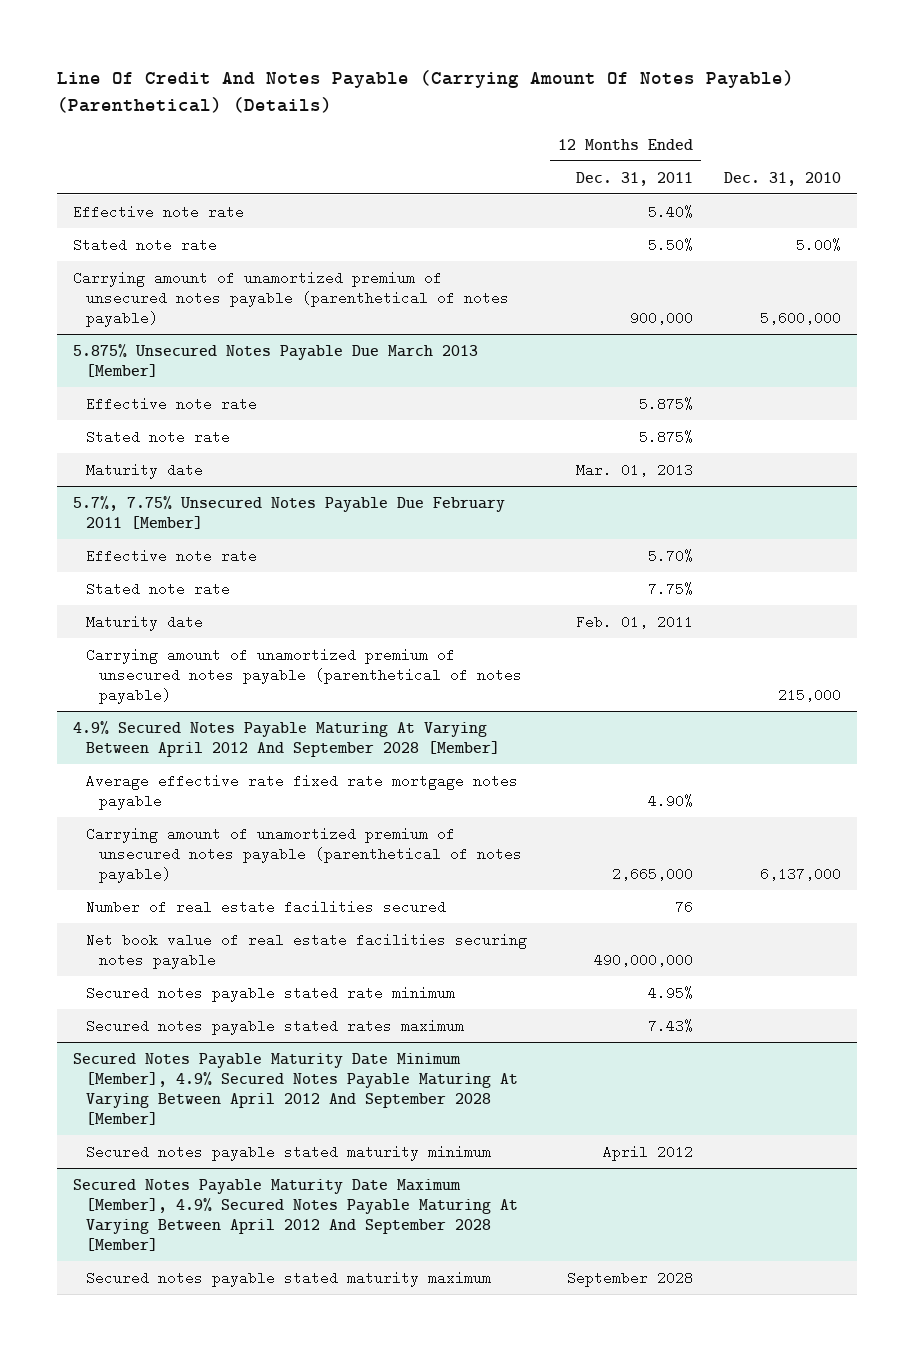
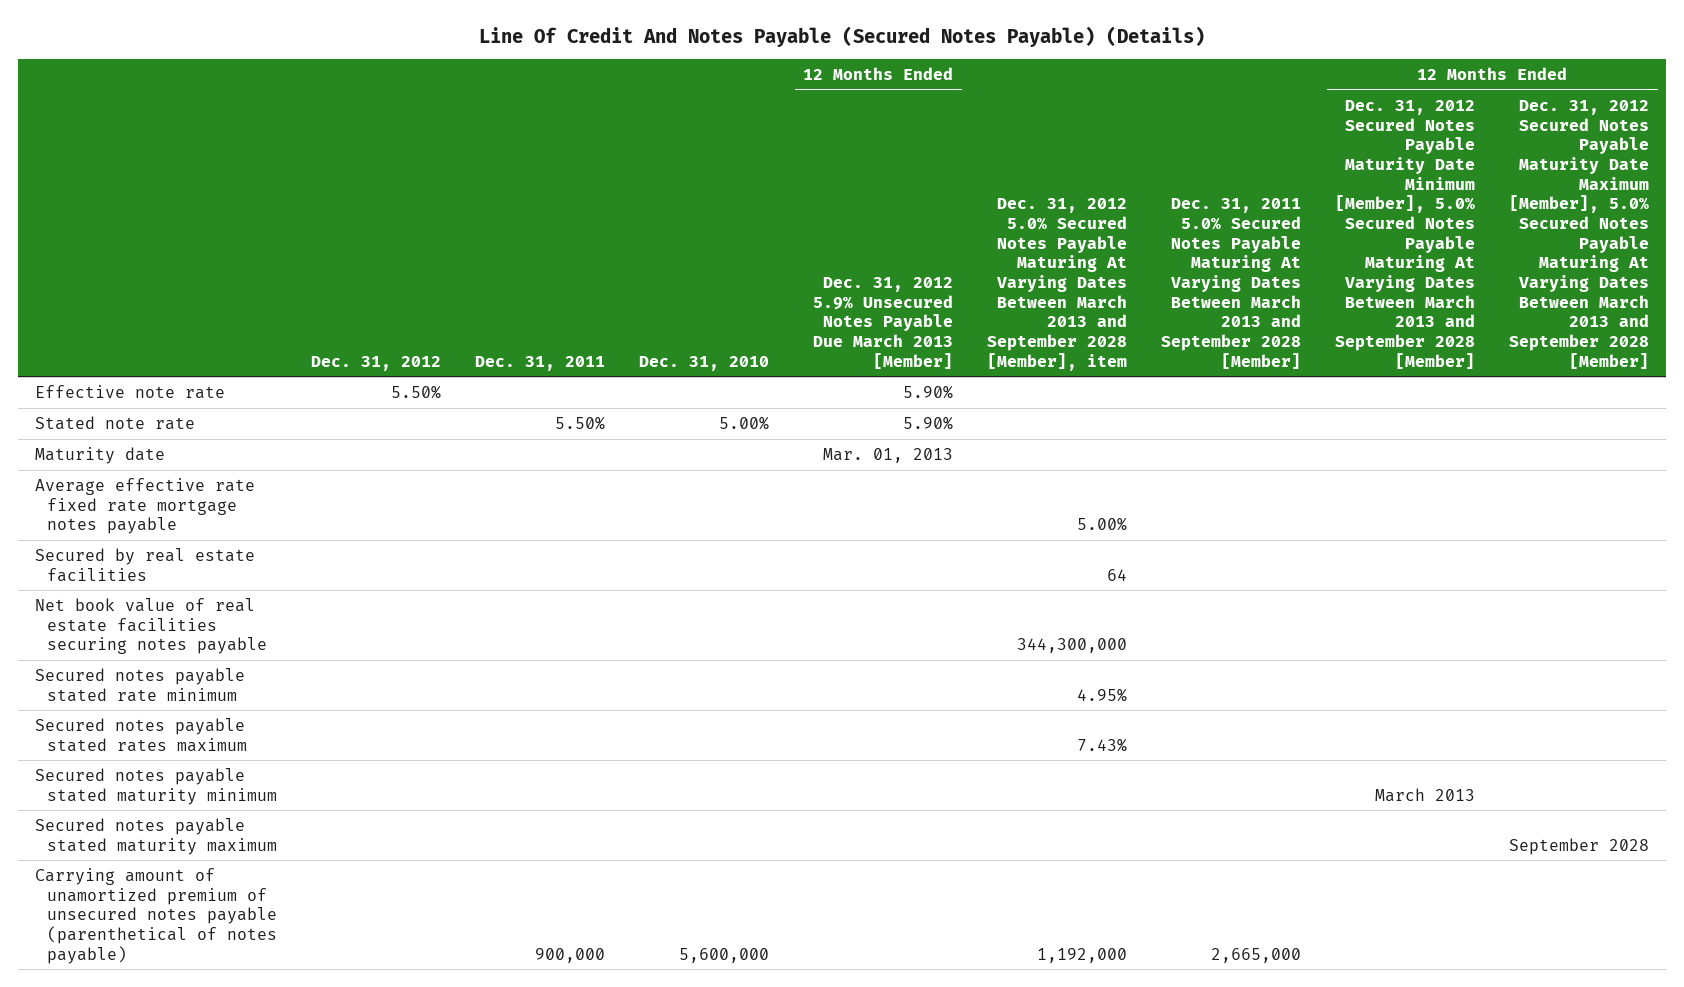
- Line Of Credit And Notes Payable (Carrying Amount Of Notes Payable) (Parenthetical) (Details)
+ Line Of Credit And Notes Payable (Secured Notes Payable) (Details)
- | 12 Months Ended Dec. 31, 2011 | Dec. 31, 2010
+ | Dec. 31, 2012 | Dec. 31, 2011 | Dec. 31, 2010 | 12 Months Ended Dec. 31, 2012 5.9% Unsecured Notes Payable Due March 2013 [Member] | Dec. 31, 2012 5.0% Secured Notes Payable Maturing At Varying Dates Between March 2013 and September 2028 [Member], item | Dec. 31, 2011 5.0% Secured Notes Payable Maturing At Varying Dates Between March 2013 and September 2028 [Member] | 12 Months Ended Dec. 31, 2012 Secured Notes Payable Maturity Date Minimum [Member], 5.0% Secured Notes Payable Maturing At Varying Dates Between March 2013 and September 2028 [Member] | 12 Months Ended Dec. 31, 2012 Secured Notes Payable Maturity Date Maximum [Member], 5.0% Secured Notes Payable Maturing At Varying Dates Between March 2013 and September 2028 [Member]
+ Maturity date | | | | Mar. 01, 2013 | | | |
+ Average effective rate fixed rate mortgage notes payable | | | | | 5.00% | | |
+ Secured by real estate facilities | | | | | 64 | | |
+ Net book value of real estate facilities securing notes payable | | | | | 344,300,000 | | |
+ Secured notes payable stated rate minimum | | | | | 4.95% | | |
+ Secured notes payable stated rates maximum | | | | | 7.43% | | |
+ Secured notes payable stated maturity minimum | | | | | | | March 2013 |
+ Secured notes payable stated maturity maximum | | | | | | | | September 2028
- 5.875% Unsecured Notes Payable Due March 2013 [Member]
- Effective note rate | 5.875% |
- Stated note rate | 5.875% |
- Maturity date | Mar. 01, 2013 |
- 5.7%, 7.75% Unsecured Notes Payable Due February 2011 [Member]
- Effective note rate | 5.70% |
- Stated note rate | 7.75% |
- Maturity date | Feb. 01, 2011 |
- Carrying amount of unamortized premium of unsecured notes payable (parenthetical of notes payable) | | 215,000
- 4.9% Secured Notes Payable Maturing At Varying Between April 2012 And September 2028 [Member]
- Average effective rate fixed rate mortgage notes payable | 4.90% |
- Carrying amount of unamortized premium of unsecured notes payable (parenthetical of notes payable) | 2,665,000 | 6,137,000
- Number of real estate facilities secured | 76 |
- Net book value of real estate facilities securing notes payable | 490,000,000 |
- Secured notes payable stated rate minimum | 4.95% |
- Secured notes payable stated rates maximum | 7.43% |
- Secured Notes Payable Maturity Date Minimum [Member], 4.9% Secured Notes Payable Maturing At Varying Between April 2012 And September 2028 [Member]
- Secured notes payable stated maturity minimum | April 2012 |
- Secured Notes Payable Maturity Date Maximum [Member], 4.9% Secured Notes Payable Maturing At Varying Between April 2012 And September 2028 [Member]
- Secured notes payable stated maturity maximum | September 2028 |

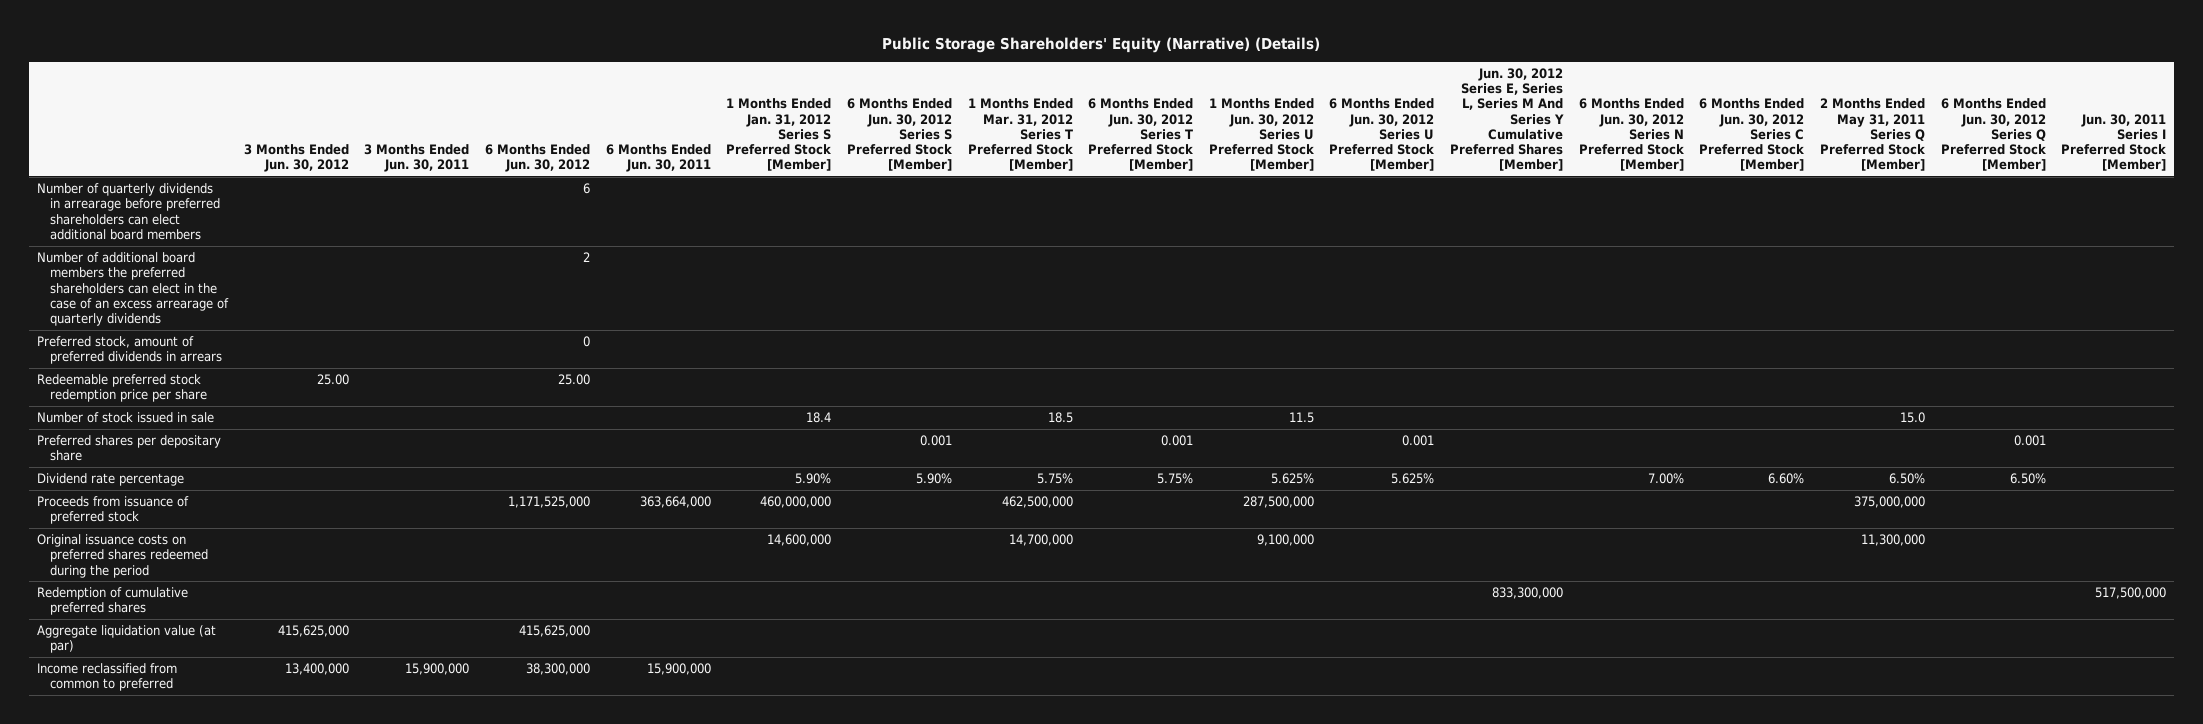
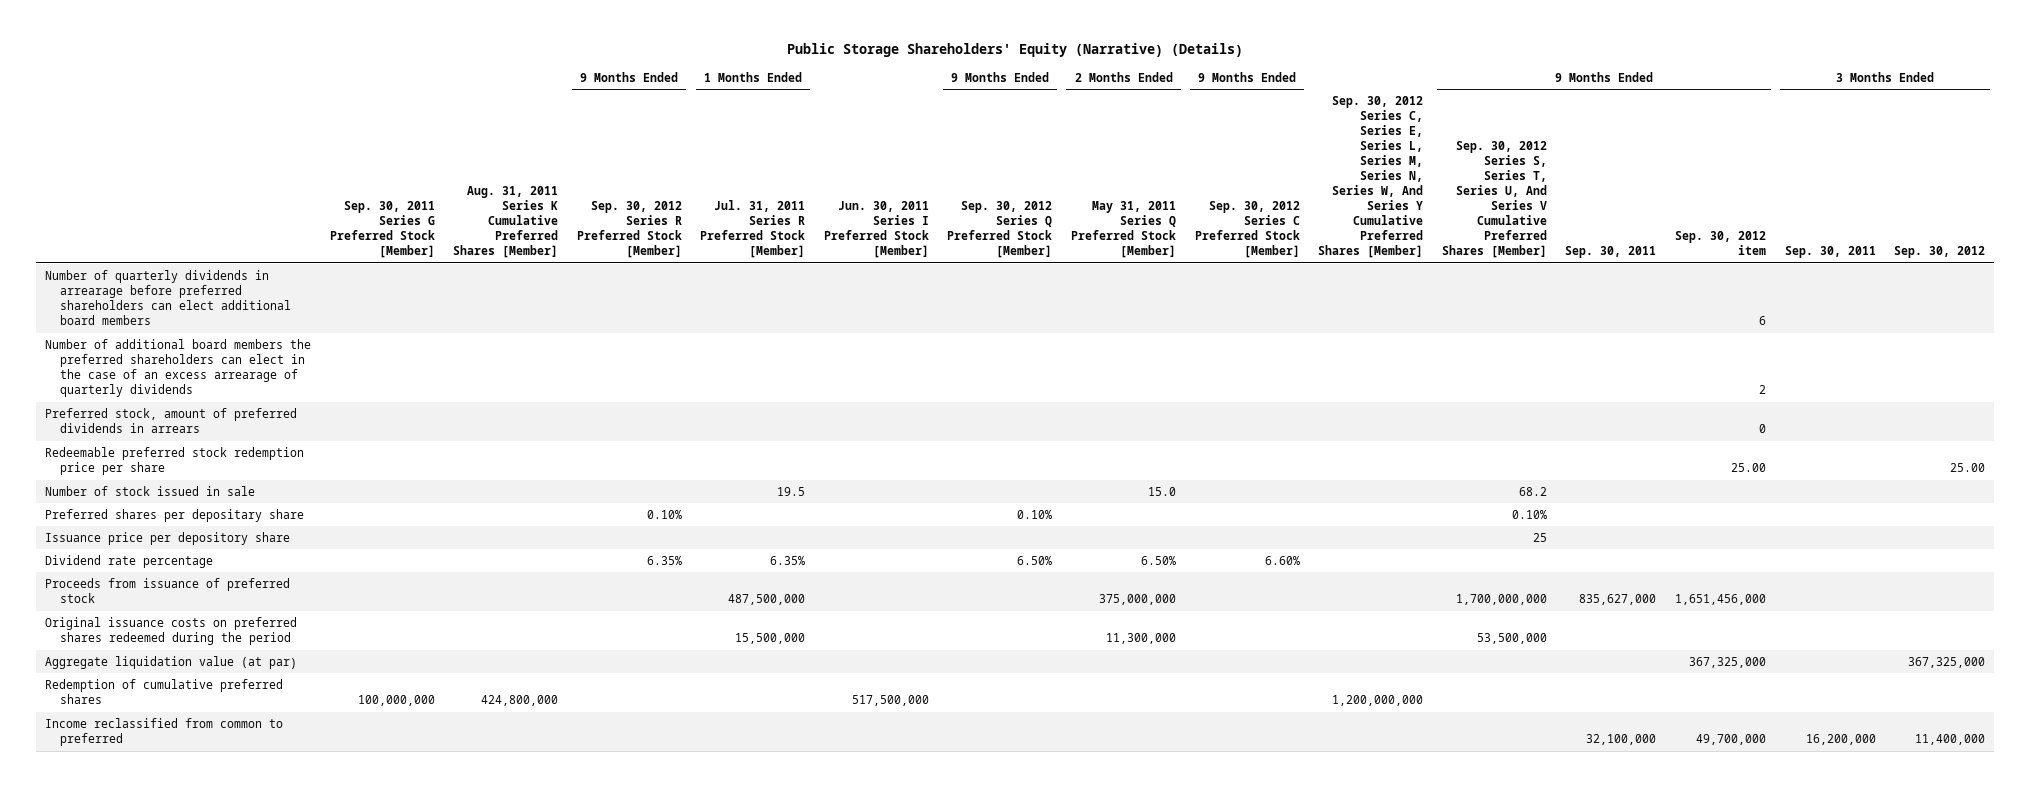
- | 3 Months Ended Jun. 30, 2012 | 3 Months Ended Jun. 30, 2011 | 6 Months Ended Jun. 30, 2012 | 6 Months Ended Jun. 30, 2011 | 1 Months Ended Jan. 31, 2012 Series S Preferred Stock [Member] | 6 Months Ended Jun. 30, 2012 Series S Preferred Stock [Member] | 1 Months Ended Mar. 31, 2012 Series T Preferred Stock [Member] | 6 Months Ended Jun. 30, 2012 Series T Preferred Stock [Member] | 1 Months Ended Jun. 30, 2012 Series U Preferred Stock [Member] | 6 Months Ended Jun. 30, 2012 Series U Preferred Stock [Member] | Jun. 30, 2012 Series E, Series L, Series M And Series Y Cumulative Preferred Shares [Member] | 6 Months Ended Jun. 30, 2012 Series N Preferred Stock [Member] | 6 Months Ended Jun. 30, 2012 Series C Preferred Stock [Member] | 2 Months Ended May 31, 2011 Series Q Preferred Stock [Member] | 6 Months Ended Jun. 30, 2012 Series Q Preferred Stock [Member] | Jun. 30, 2011 Series I Preferred Stock [Member]
+ | Sep. 30, 2011 Series G Preferred Stock [Member] | Aug. 31, 2011 Series K Cumulative Preferred Shares [Member] | 9 Months Ended Sep. 30, 2012 Series R Preferred Stock [Member] | 1 Months Ended Jul. 31, 2011 Series R Preferred Stock [Member] | Jun. 30, 2011 Series I Preferred Stock [Member] | 9 Months Ended Sep. 30, 2012 Series Q Preferred Stock [Member] | 2 Months Ended May 31, 2011 Series Q Preferred Stock [Member] | 9 Months Ended Sep. 30, 2012 Series C Preferred Stock [Member] | Sep. 30, 2012 Series C, Series E, Series L, Series M, Series N, Series W, And Series Y Cumulative Preferred Shares [Member] | 9 Months Ended Sep. 30, 2012 Series S, Series T, Series U, And Series V Cumulative Preferred Shares [Member] | 9 Months Ended Sep. 30, 2011 | 9 Months Ended Sep. 30, 2012 item | 3 Months Ended Sep. 30, 2011 | 3 Months Ended Sep. 30, 2012
+ Issuance price per depository share | | | | | | | | | | 25 | | | |
moved down: Redemption of cumulative preferred shares | 100,000,000 | 424,800,000 | | | 517,500,000 | | | | 1,200,000,000 | | | | |

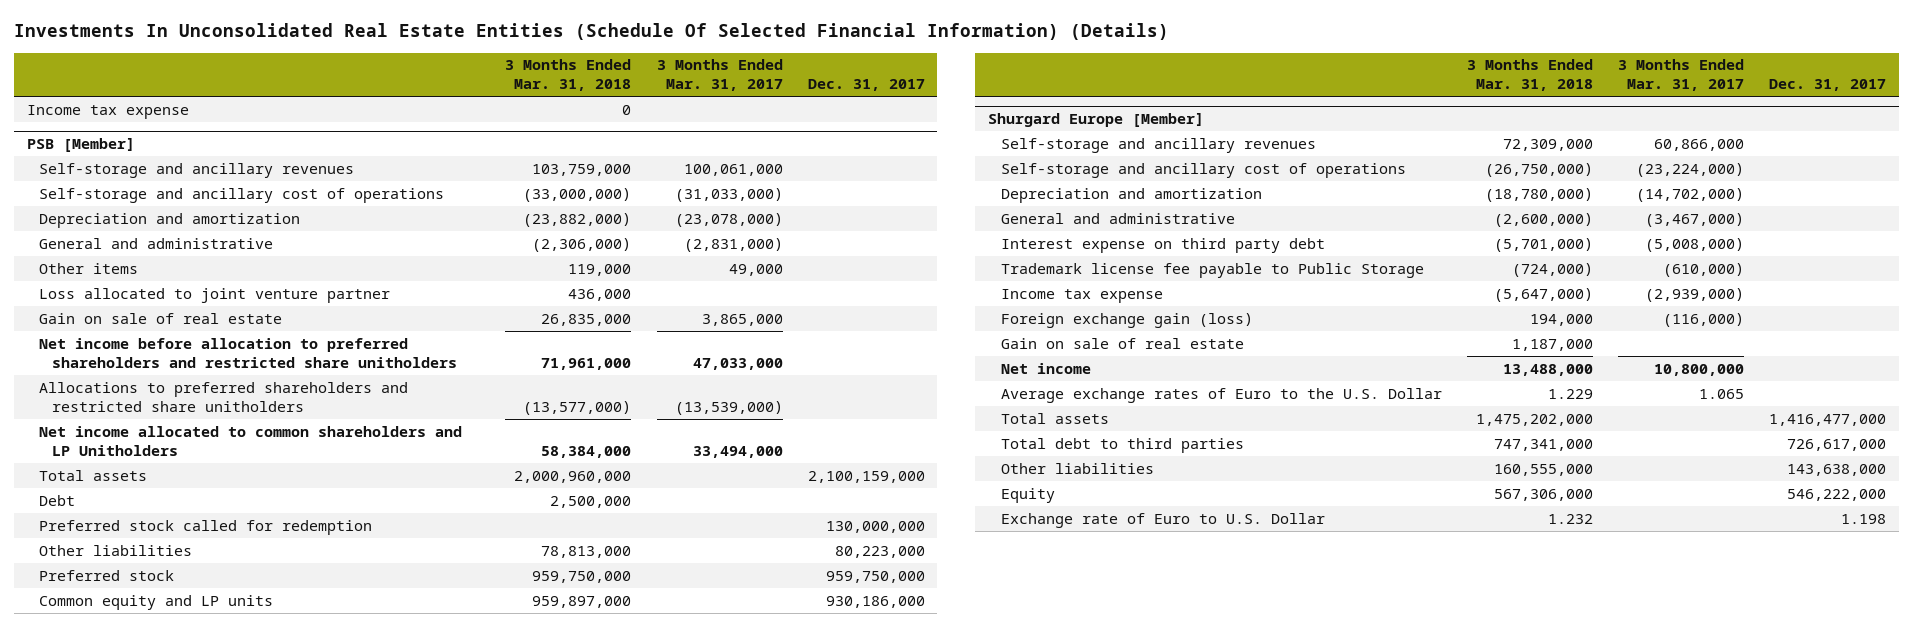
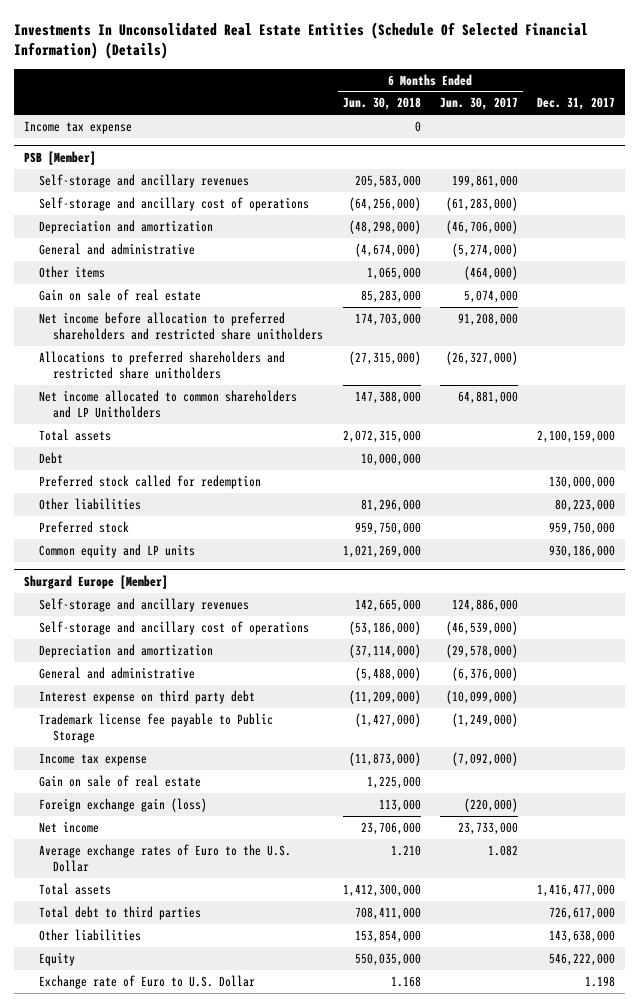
- | 3 Months Ended Mar. 31, 2018 | 3 Months Ended Mar. 31, 2017 | Dec. 31, 2017
+ | 6 Months Ended Jun. 30, 2018 | 6 Months Ended Jun. 30, 2017 | Dec. 31, 2017
@ PSB [Member]
- Loss allocated to joint venture partner | 436,000 | |
@ Shurgard Europe [Member]
moved down: Foreign exchange gain (loss) | 113,000 | (220,000) |

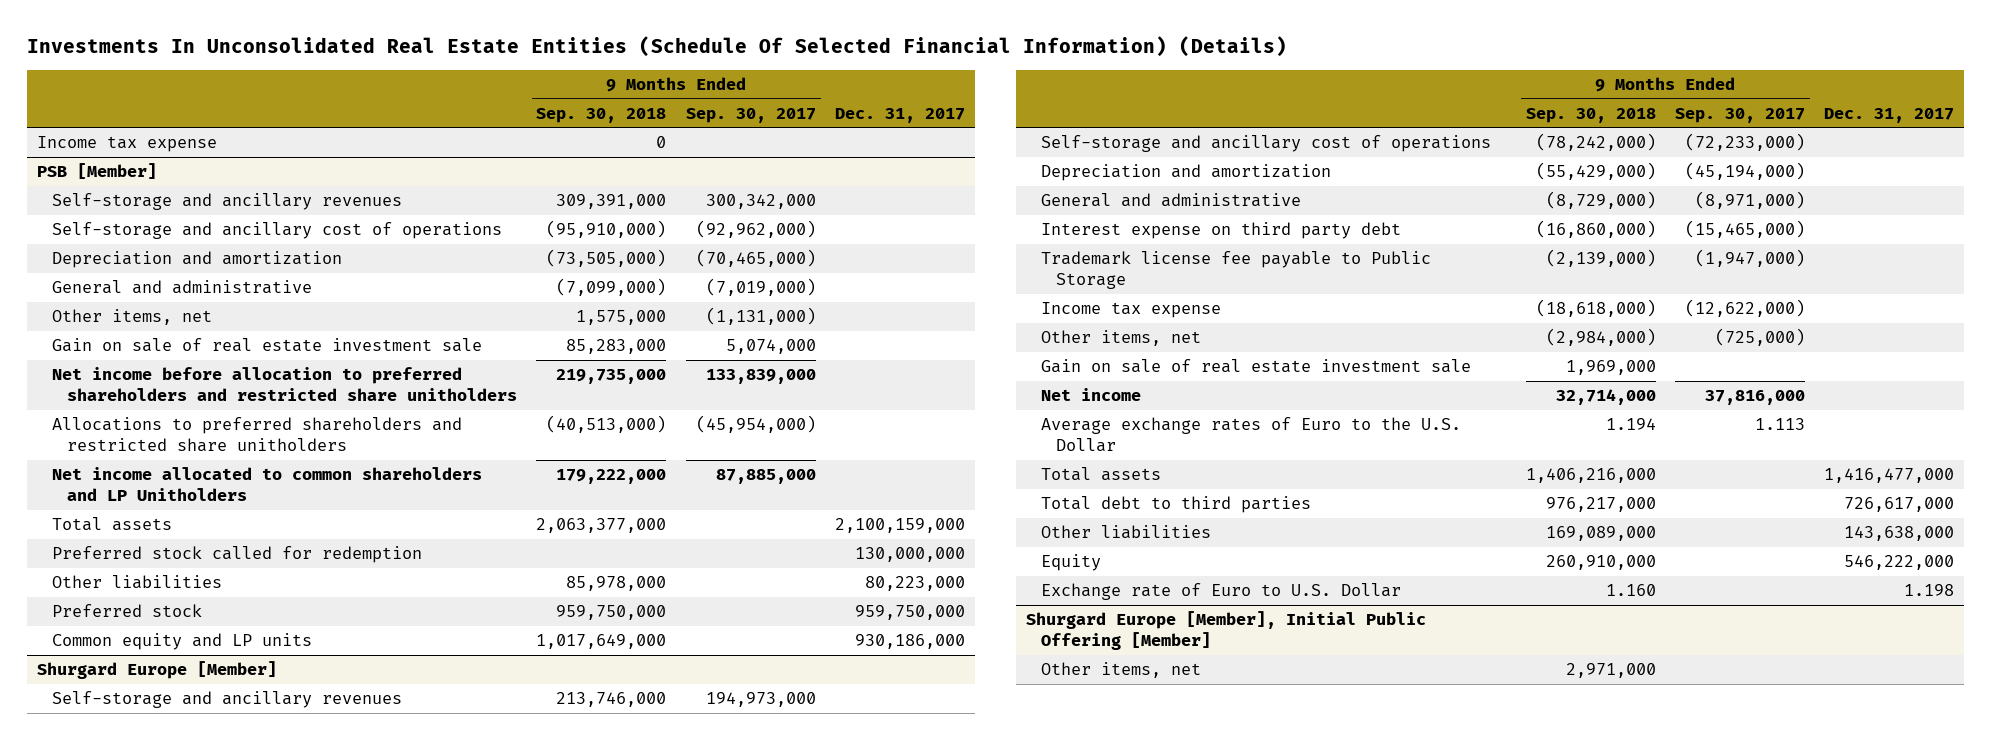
- | 6 Months Ended Jun. 30, 2018 | 6 Months Ended Jun. 30, 2017 | Dec. 31, 2017
+ | 9 Months Ended Sep. 30, 2018 | 9 Months Ended Sep. 30, 2017 | Dec. 31, 2017
@ PSB [Member]
- Other items | 1,065,000 | (464,000) |
- Gain on sale of real estate | 85,283,000 | 5,074,000 |
+ Other items, net | 1,575,000 | (1,131,000) |
+ Gain on sale of real estate investment sale | 85,283,000 | 5,074,000 |
- Debt | 10,000,000 | |
@ Shurgard Europe [Member]
- Gain on sale of real estate | 1,225,000 | |
- Foreign exchange gain (loss) | 113,000 | (220,000) |
+ Other items, net | (2,984,000) | (725,000) |
+ Gain on sale of real estate investment sale | 1,969,000 | |
+ Shurgard Europe [Member], Initial Public Offering [Member]
+ Other items, net | 2,971,000 | |

